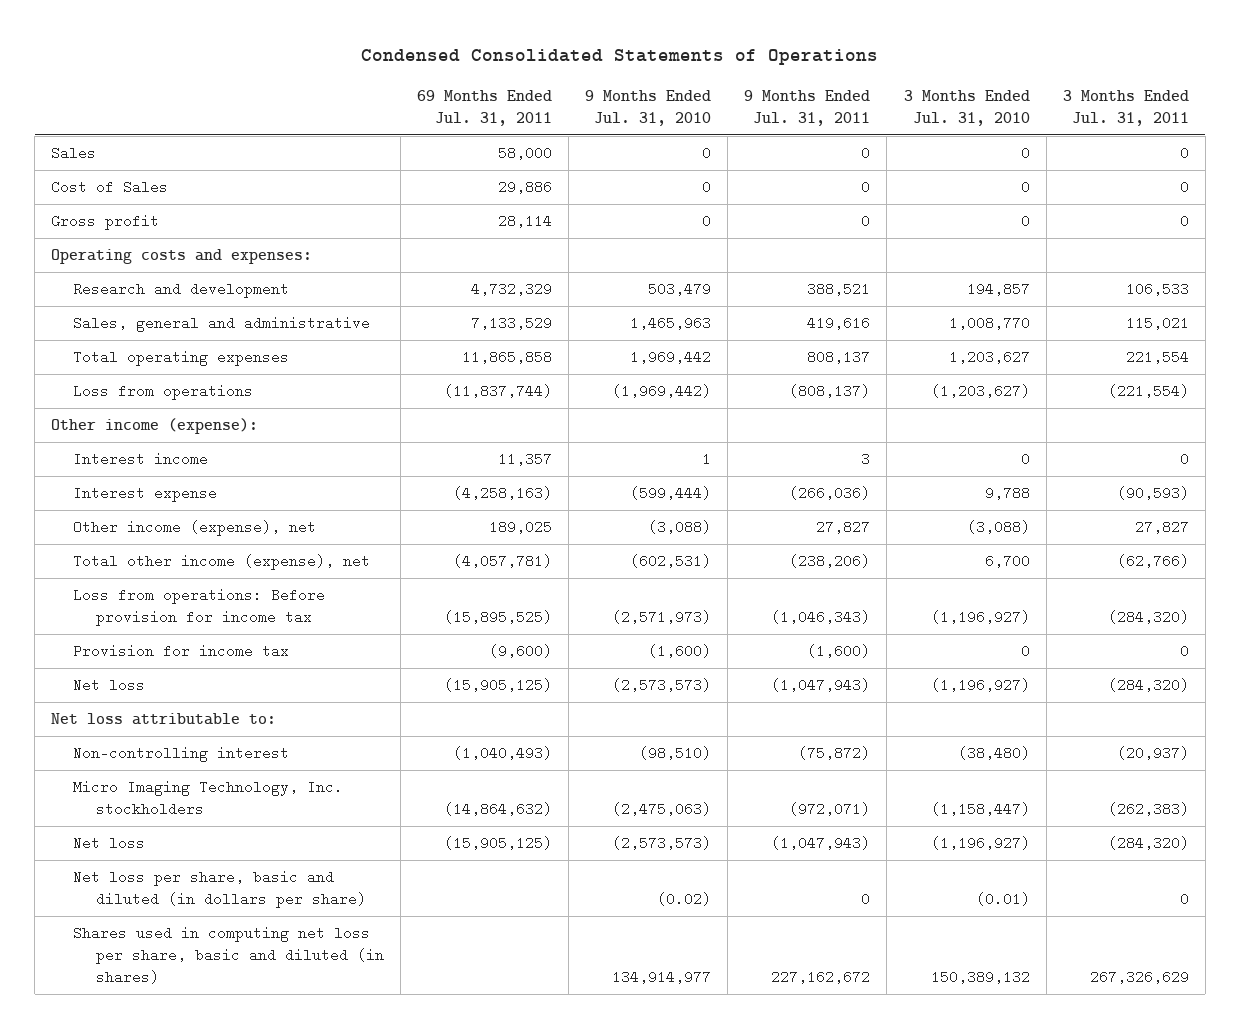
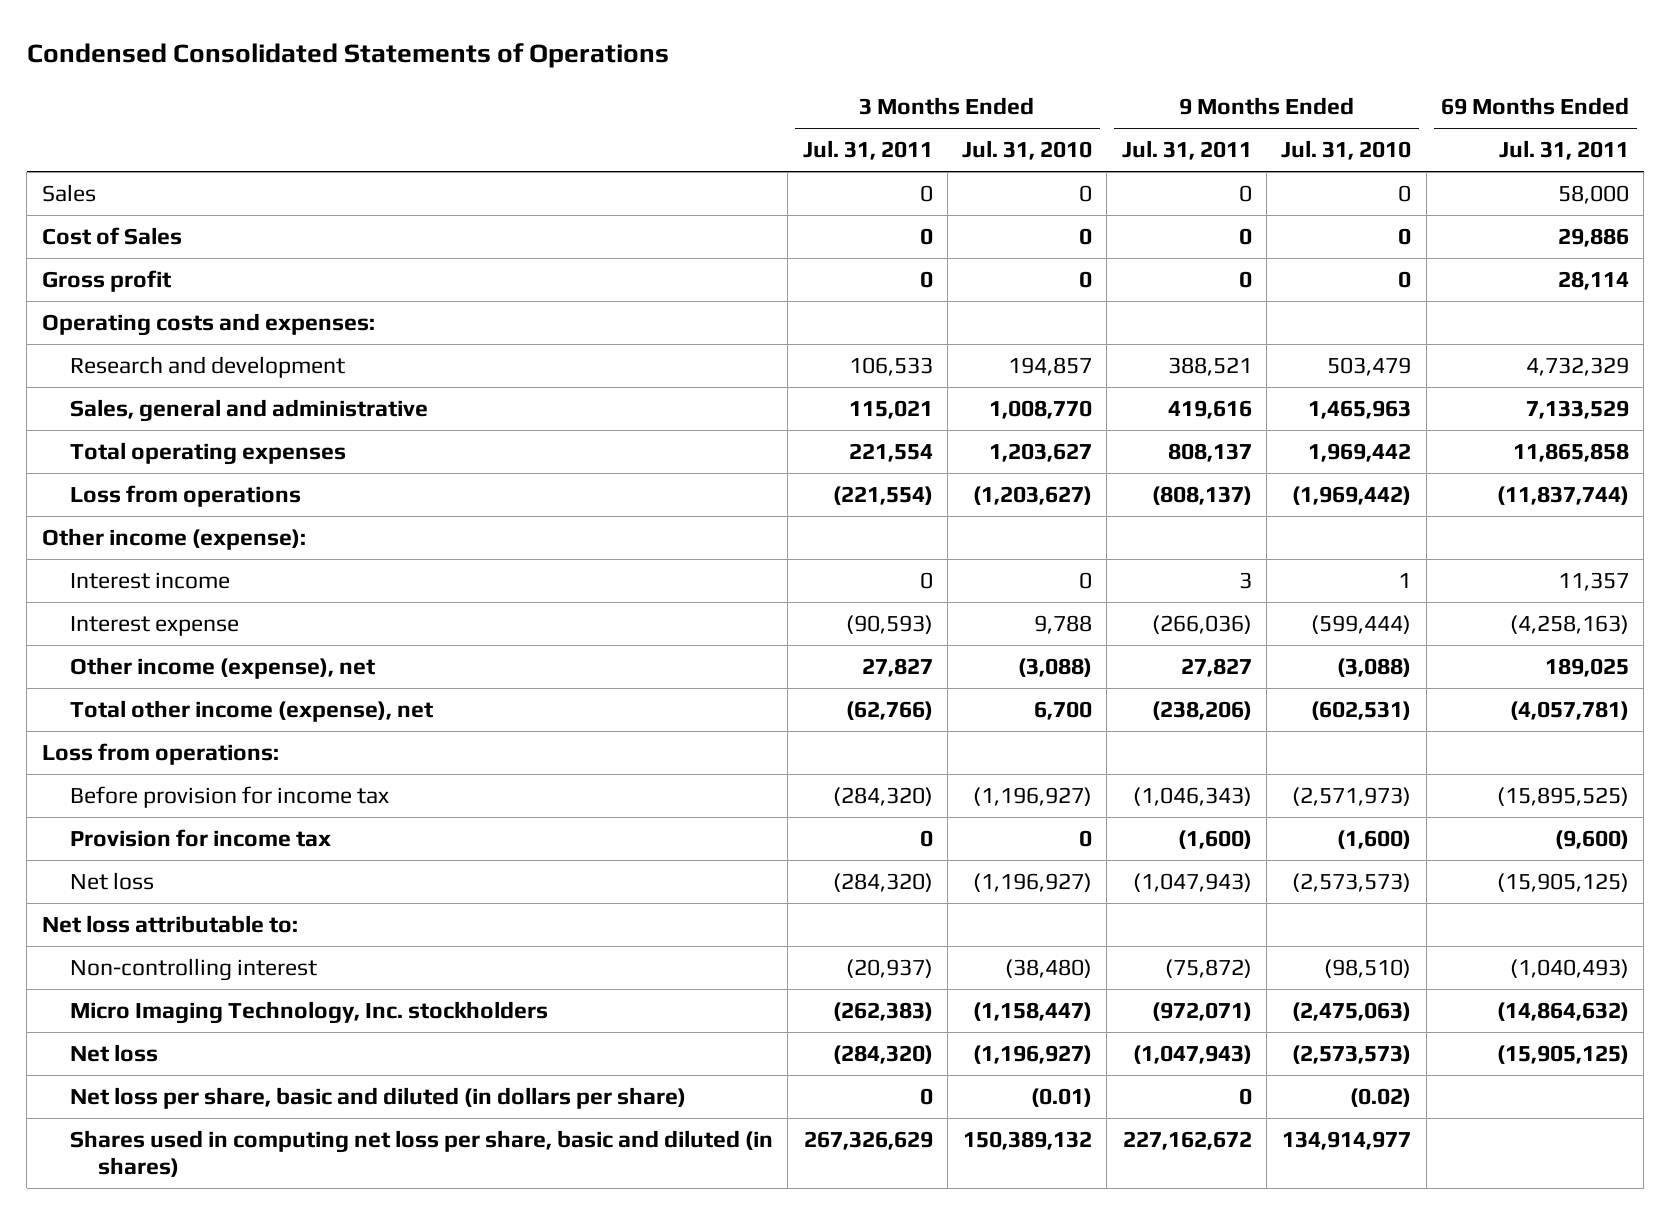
- | 69 Months Ended Jul. 31, 2011 | 9 Months Ended Jul. 31, 2010 | 9 Months Ended Jul. 31, 2011 | 3 Months Ended Jul. 31, 2010 | 3 Months Ended Jul. 31, 2011
+ | 3 Months Ended Jul. 31, 2011 | 3 Months Ended Jul. 31, 2010 | 9 Months Ended Jul. 31, 2011 | 9 Months Ended Jul. 31, 2010 | 69 Months Ended Jul. 31, 2011
- Loss from operations: Before provision for income tax | (15,895,525) | (2,571,973) | (1,046,343) | (1,196,927) | (284,320)
+ Loss from operations:
+ Before provision for income tax | (284,320) | (1,196,927) | (1,046,343) | (2,571,973) | (15,895,525)

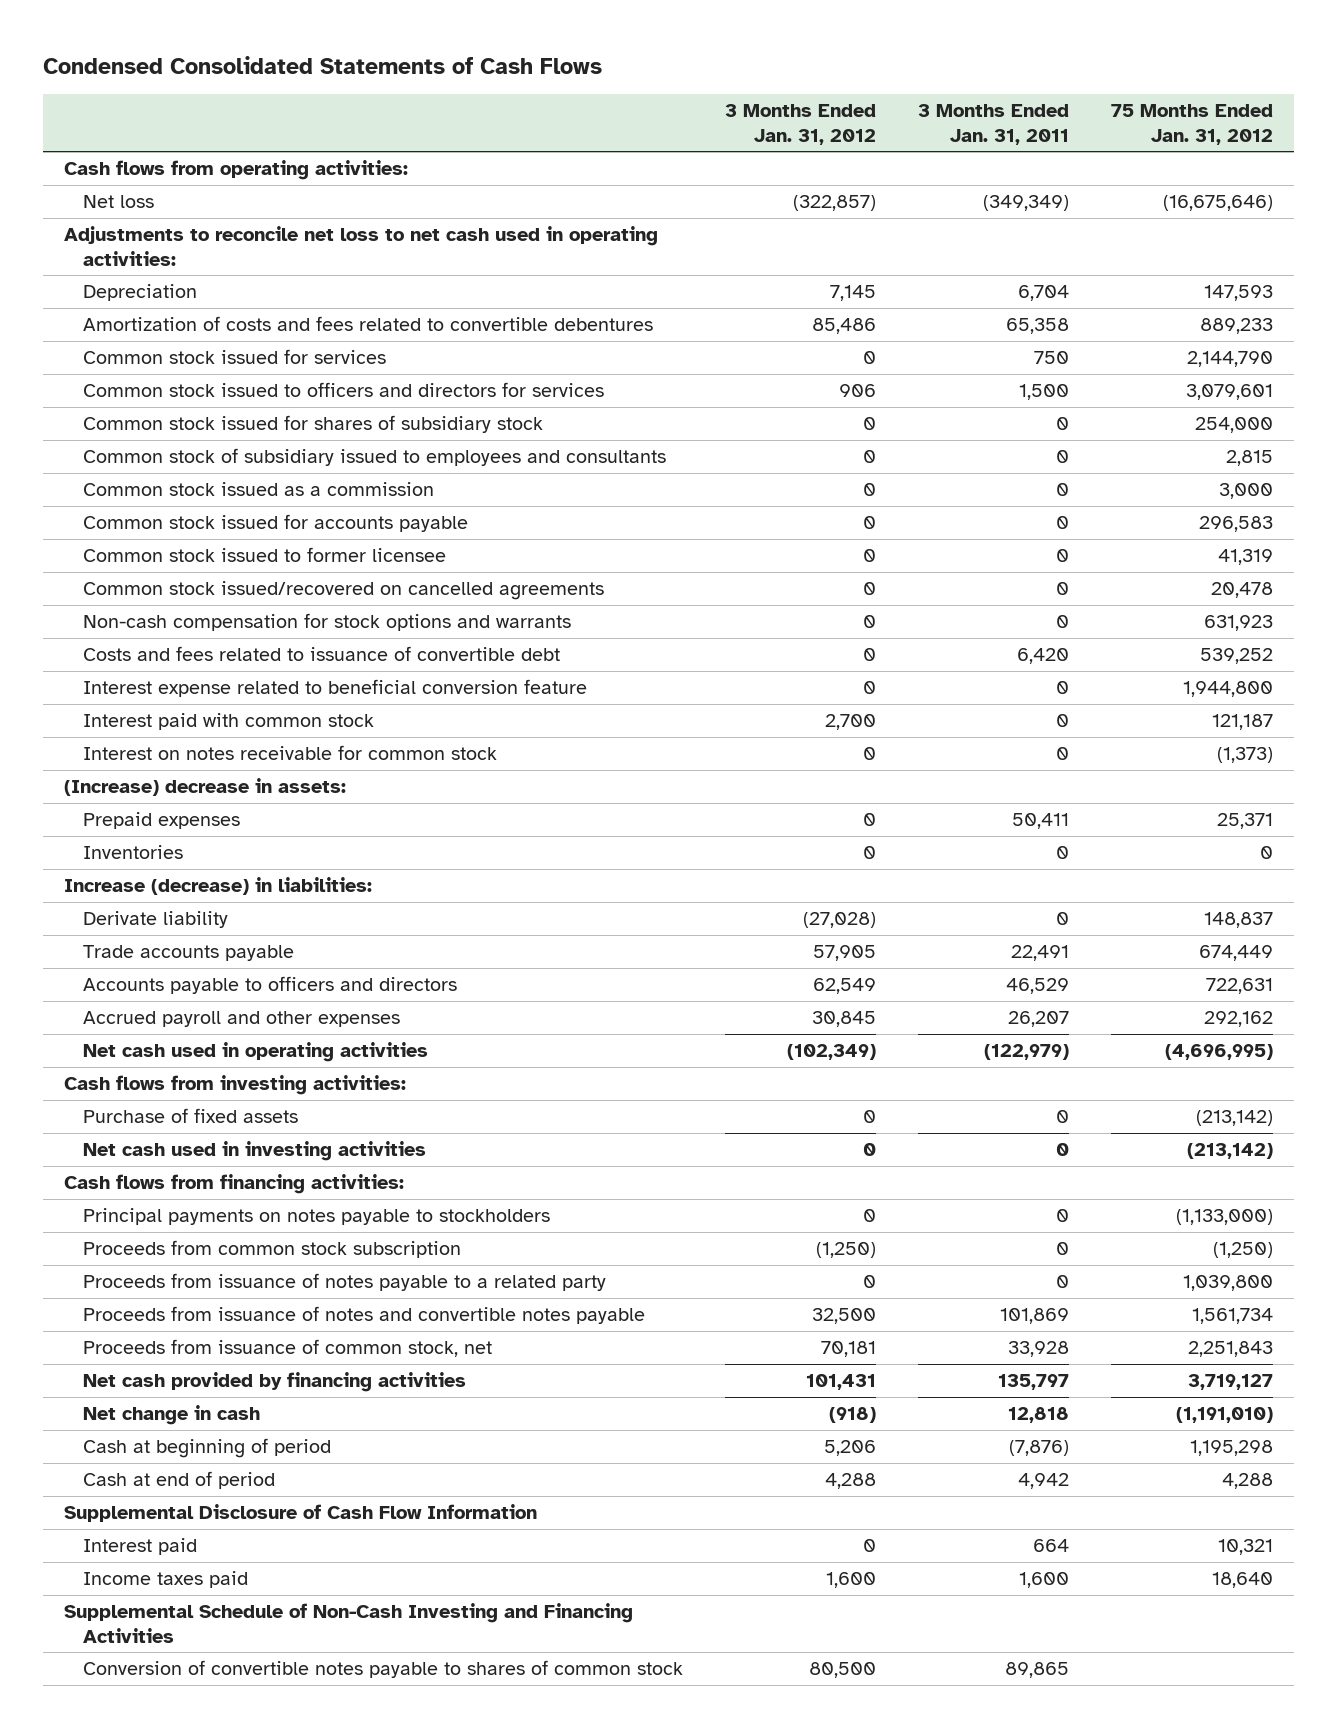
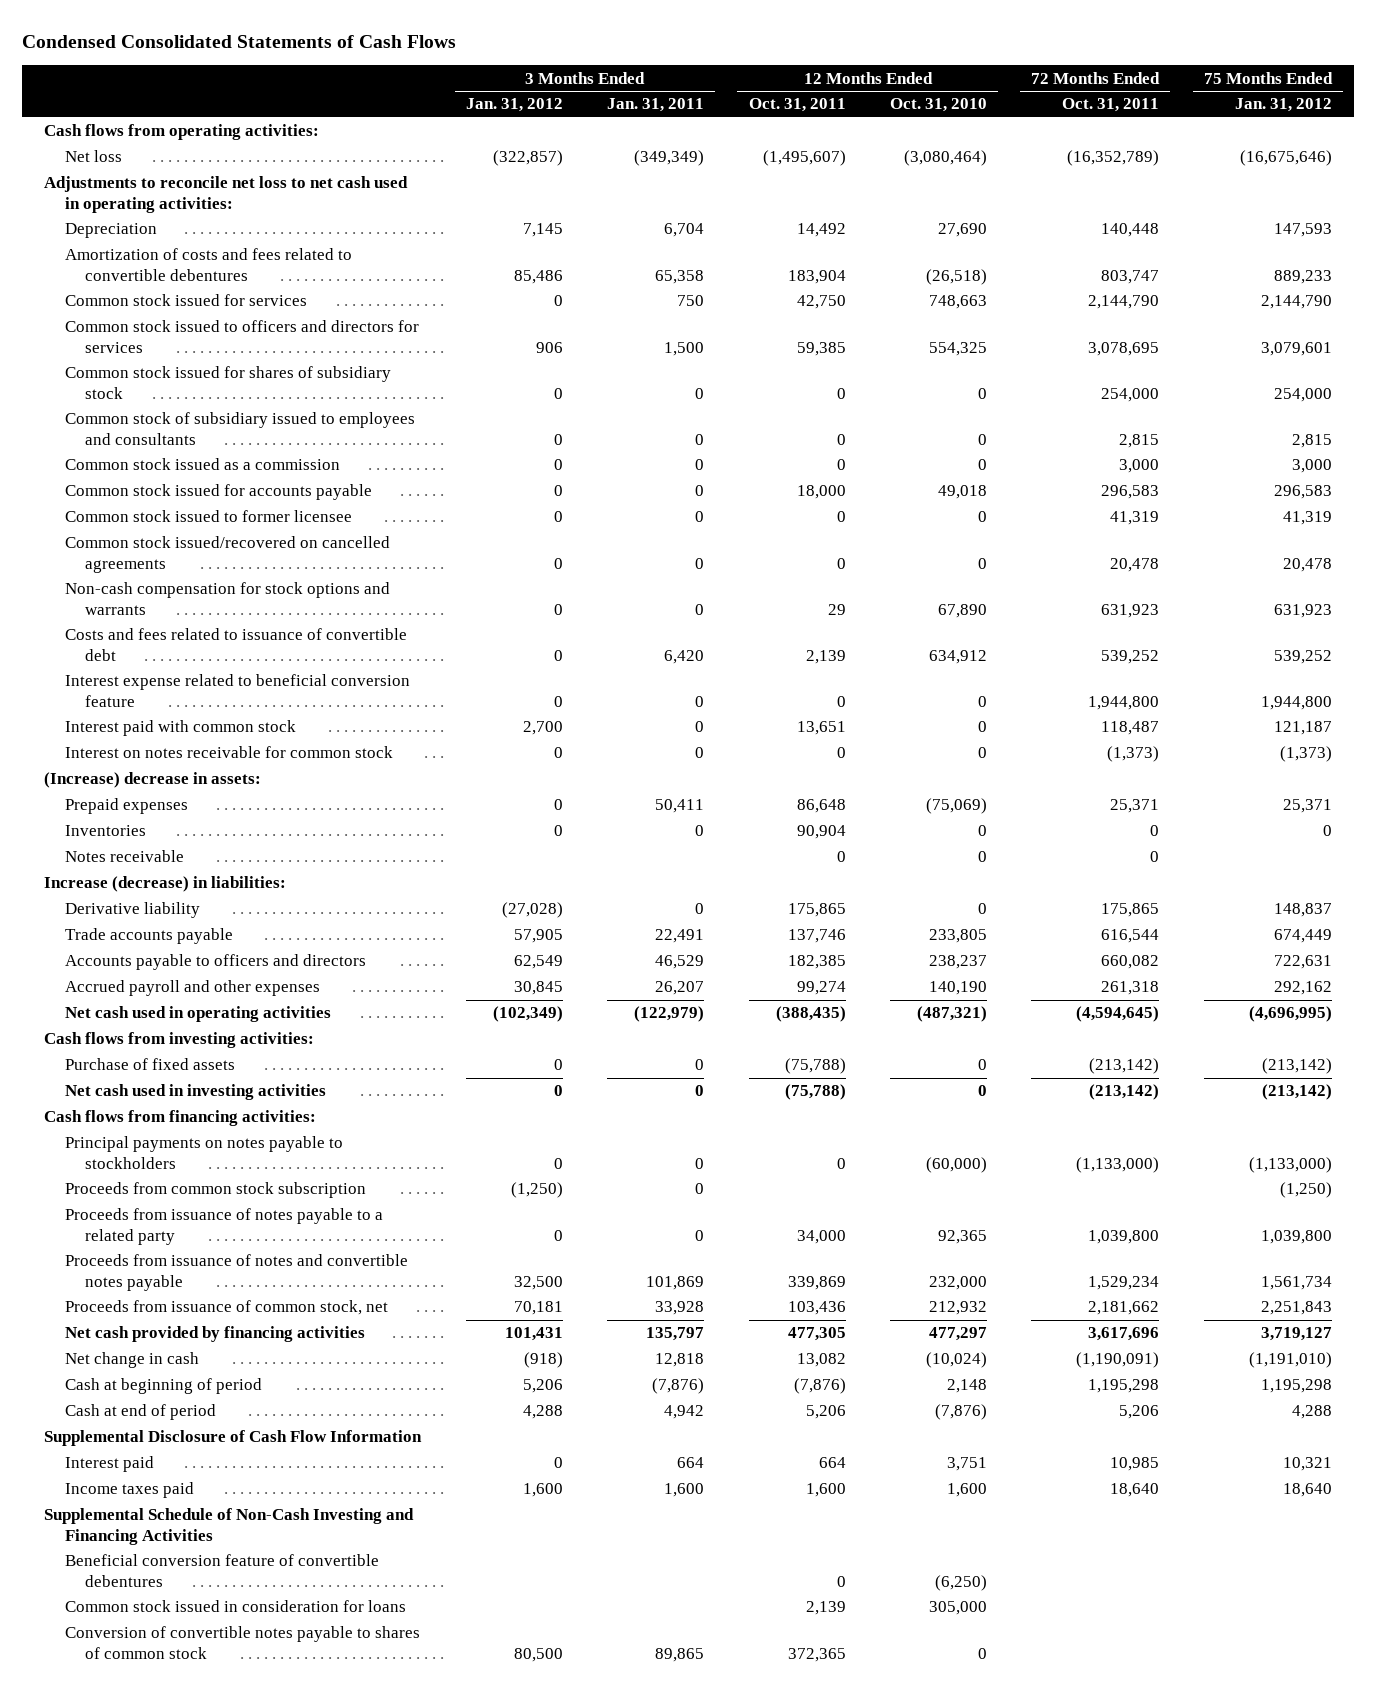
- | 3 Months Ended Jan. 31, 2012 | 3 Months Ended Jan. 31, 2011 | 75 Months Ended Jan. 31, 2012
+ | 3 Months Ended Jan. 31, 2012 | 3 Months Ended Jan. 31, 2011 | 12 Months Ended Oct. 31, 2011 | 12 Months Ended Oct. 31, 2010 | 72 Months Ended Oct. 31, 2011 | 75 Months Ended Jan. 31, 2012
+ Notes receivable | | | 0 | 0 | 0 |
- Derivate liability | (27,028) | 0 | 148,837
+ Derivative liability | (27,028) | 0 | 175,865 | 0 | 175,865 | 148,837
+ Beneficial conversion feature of convertible debentures | | | 0 | (6,250) | |
+ Common stock issued in consideration for loans | | | 2,139 | 305,000 | |

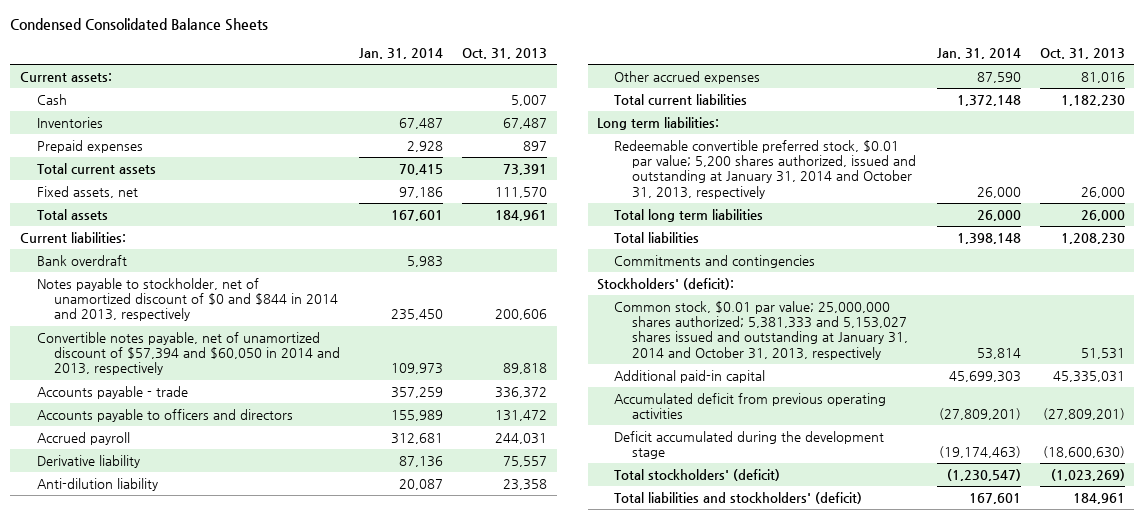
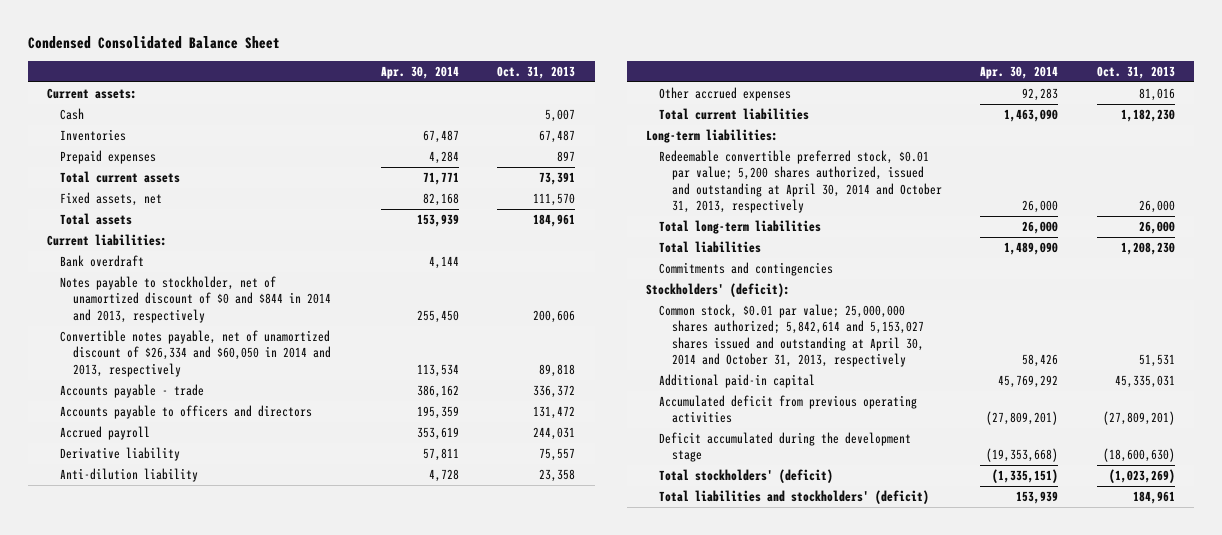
- Condensed Consolidated Balance Sheets
+ Condensed Consolidated Balance Sheet
- | Jan. 31, 2014 | Oct. 31, 2013
+ | Apr. 30, 2014 | Oct. 31, 2013
- Convertible notes payable, net of unamortized discount of $57,394 and $60,050 in 2014 and 2013, respectively | 109,973 | 89,818
+ Convertible notes payable, net of unamortized discount of $26,334 and $60,050 in 2014 and 2013, respectively | 113,534 | 89,818
- Long term liabilities:
- Redeemable convertible preferred stock, $0.01 par value; 5,200 shares authorized, issued and outstanding at January 31, 2014 and October 31, 2013, respectively | 26,000 | 26,000
- Total long term liabilities | 26,000 | 26,000
+ Long-term liabilities:
+ Redeemable convertible preferred stock, $0.01 par value; 5,200 shares authorized, issued and outstanding at April 30, 2014 and October 31, 2013, respectively | 26,000 | 26,000
+ Total long-term liabilities | 26,000 | 26,000
- Common stock, $0.01 par value; 25,000,000 shares authorized; 5,381,333 and 5,153,027 shares issued and outstanding at January 31, 2014 and October 31, 2013, respectively | 53,814 | 51,531
+ Common stock, $0.01 par value; 25,000,000 shares authorized; 5,842,614 and 5,153,027 shares issued and outstanding at April 30, 2014 and October 31, 2013, respectively | 58,426 | 51,531

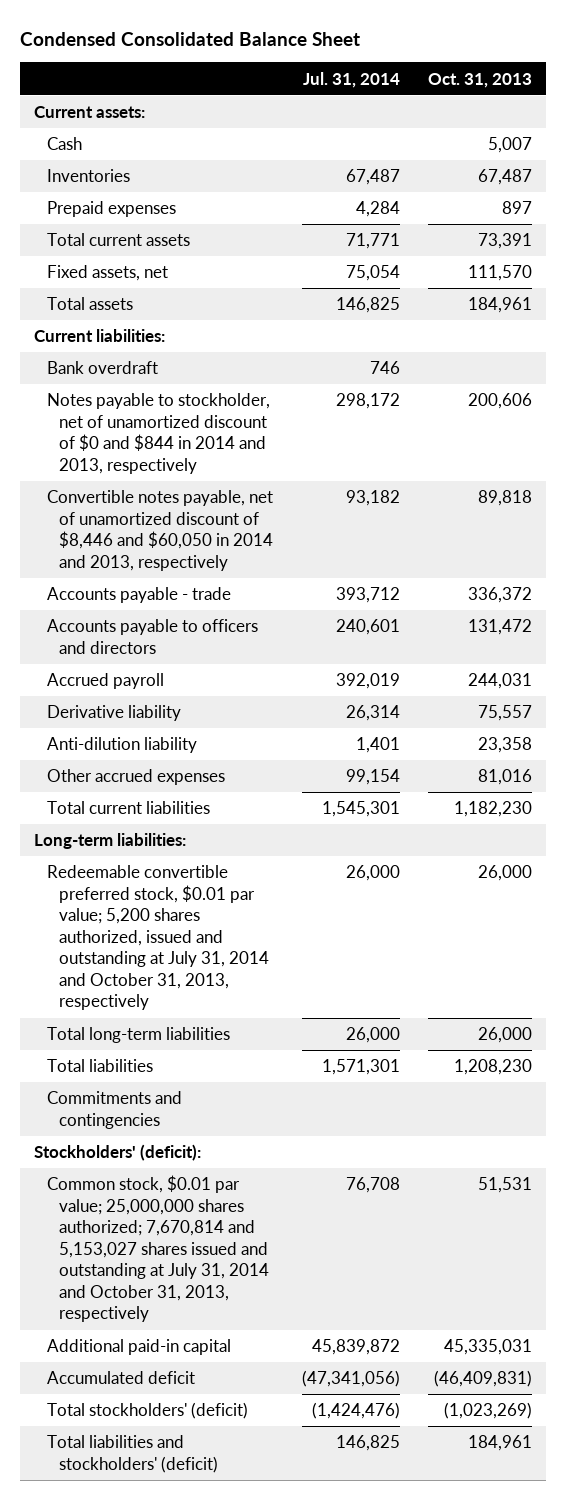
- | Apr. 30, 2014 | Oct. 31, 2013
+ | Jul. 31, 2014 | Oct. 31, 2013
- Convertible notes payable, net of unamortized discount of $26,334 and $60,050 in 2014 and 2013, respectively | 113,534 | 89,818
+ Convertible notes payable, net of unamortized discount of $8,446 and $60,050 in 2014 and 2013, respectively | 93,182 | 89,818
- Redeemable convertible preferred stock, $0.01 par value; 5,200 shares authorized, issued and outstanding at April 30, 2014 and October 31, 2013, respectively | 26,000 | 26,000
+ Redeemable convertible preferred stock, $0.01 par value; 5,200 shares authorized, issued and outstanding at July 31, 2014 and October 31, 2013, respectively | 26,000 | 26,000
- Common stock, $0.01 par value; 25,000,000 shares authorized; 5,842,614 and 5,153,027 shares issued and outstanding at April 30, 2014 and October 31, 2013, respectively | 58,426 | 51,531
+ Common stock, $0.01 par value; 25,000,000 shares authorized; 7,670,814 and 5,153,027 shares issued and outstanding at July 31, 2014 and October 31, 2013, respectively | 76,708 | 51,531
- Accumulated deficit from previous operating activities | (27,809,201) | (27,809,201)
- Deficit accumulated during the development stage | (19,353,668) | (18,600,630)
+ Accumulated deficit | (47,341,056) | (46,409,831)

